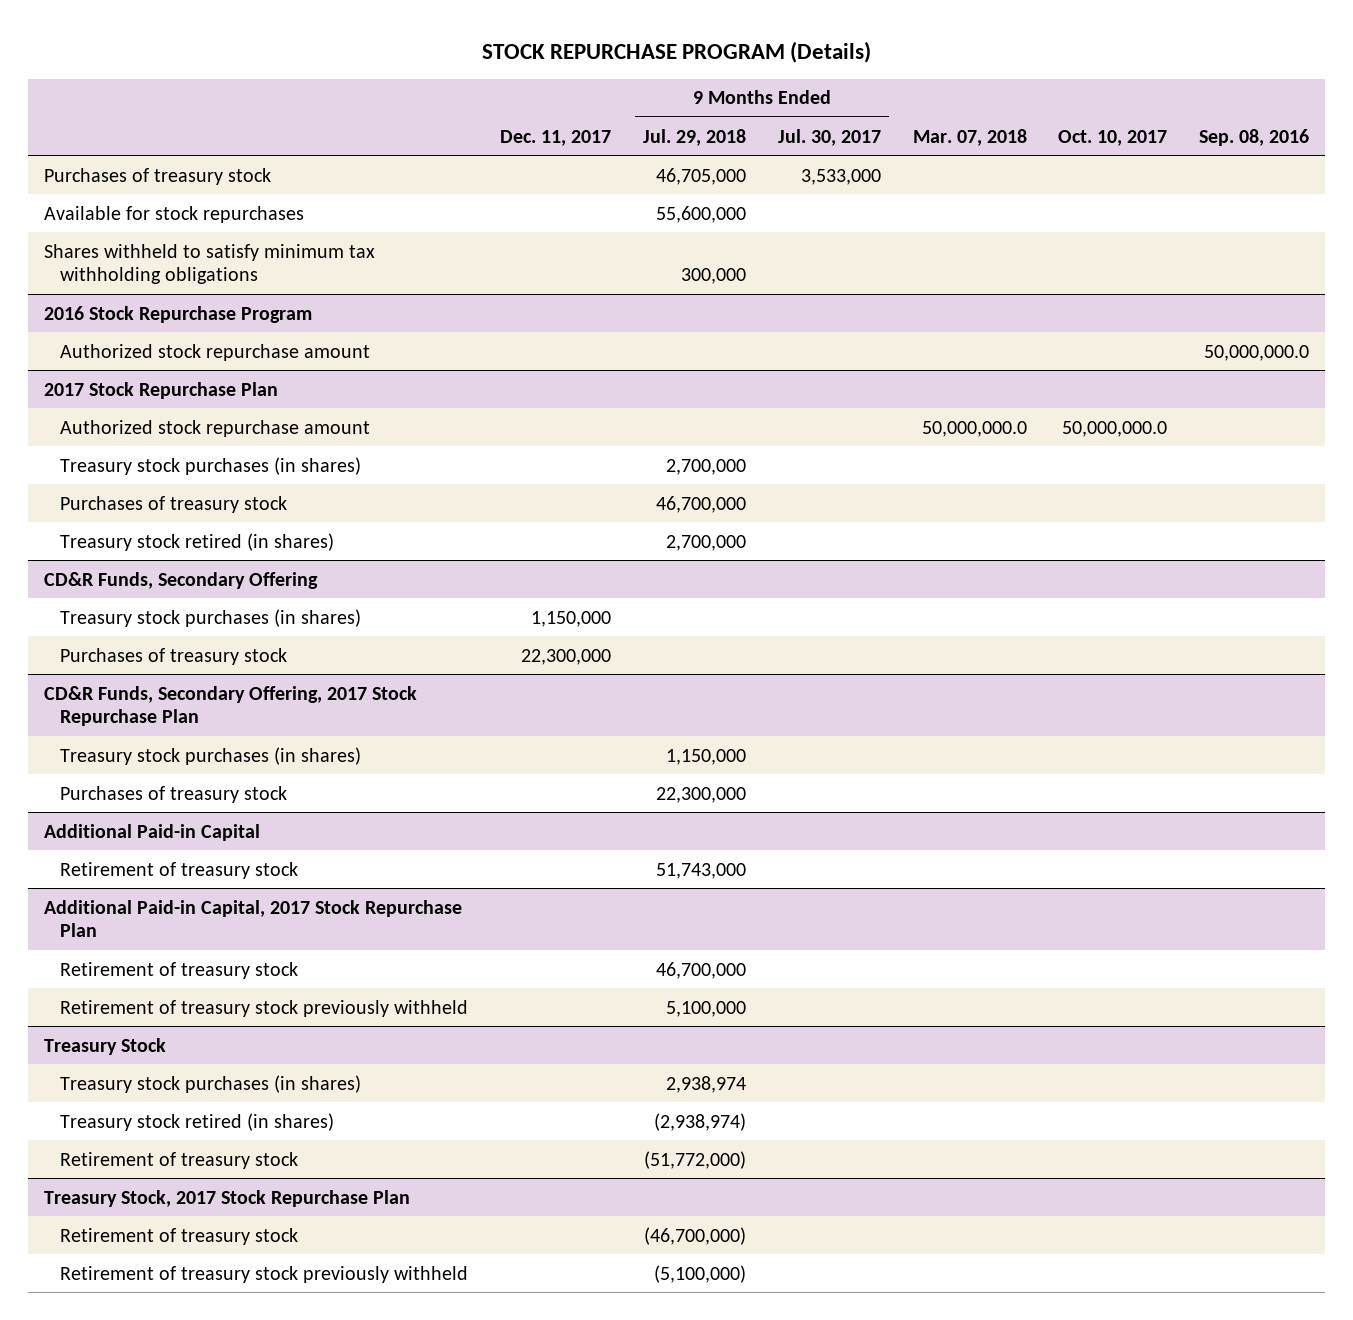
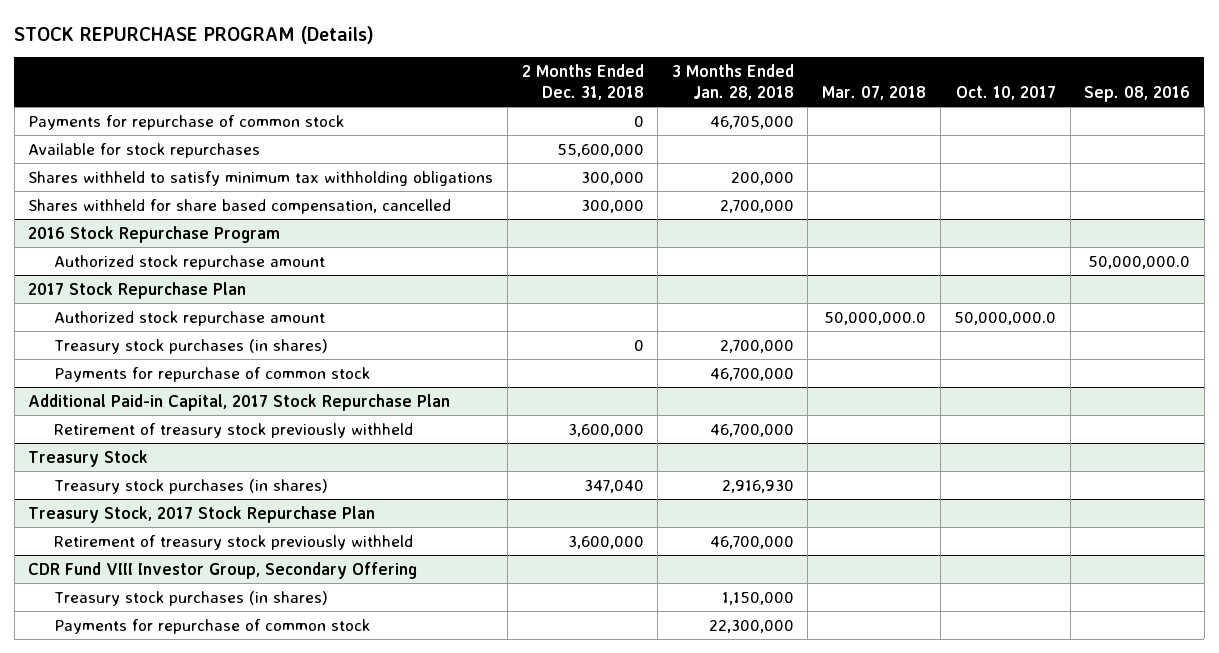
- | Dec. 11, 2017 | 9 Months Ended Jul. 29, 2018 | 9 Months Ended Jul. 30, 2017 | Mar. 07, 2018 | Oct. 10, 2017 | Sep. 08, 2016
+ | 2 Months Ended Dec. 31, 2018 | 3 Months Ended Jan. 28, 2018 | Mar. 07, 2018 | Oct. 10, 2017 | Sep. 08, 2016
- Purchases of treasury stock | | 46,705,000 | 3,533,000 | | |
+ Payments for repurchase of common stock | 0 | 46,705,000 | | |
+ Shares withheld for share based compensation, cancelled | 300,000 | 2,700,000 | | |
@ 2017 Stock Repurchase Plan
- Purchases of treasury stock | | 46,700,000 | | | |
- Treasury stock retired (in shares) | | 2,700,000 | | | |
- CD&R Funds, Secondary Offering
- Treasury stock purchases (in shares) | 1,150,000 | | | | |
- Purchases of treasury stock | 22,300,000 | | | | |
- CD&R Funds, Secondary Offering, 2017 Stock Repurchase Plan
- Treasury stock purchases (in shares) | | 1,150,000 | | | |
- Purchases of treasury stock | | 22,300,000 | | | |
- Additional Paid-in Capital
- Retirement of treasury stock | | 51,743,000 | | | |
@ 2017 Stock Repurchase Plan
+ Payments for repurchase of common stock | | 46,700,000 | | |
@ Additional Paid-in Capital, 2017 Stock Repurchase Plan
- Retirement of treasury stock | | 46,700,000 | | | |
@ Treasury Stock
- Treasury stock retired (in shares) | | (2,938,974) | | | |
- Retirement of treasury stock | | (51,772,000) | | | |
@ Treasury Stock, 2017 Stock Repurchase Plan
- Retirement of treasury stock | | (46,700,000) | | | |
+ CDR Fund VIII Investor Group, Secondary Offering
+ Treasury stock purchases (in shares) | | 1,150,000 | | |
+ Payments for repurchase of common stock | | 22,300,000 | | |

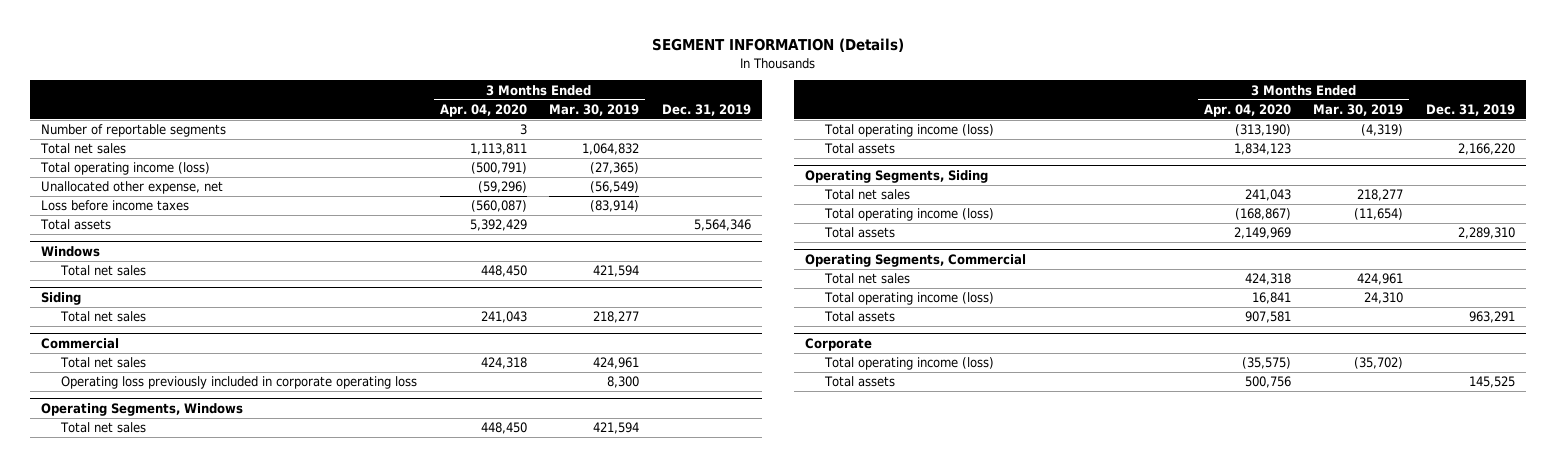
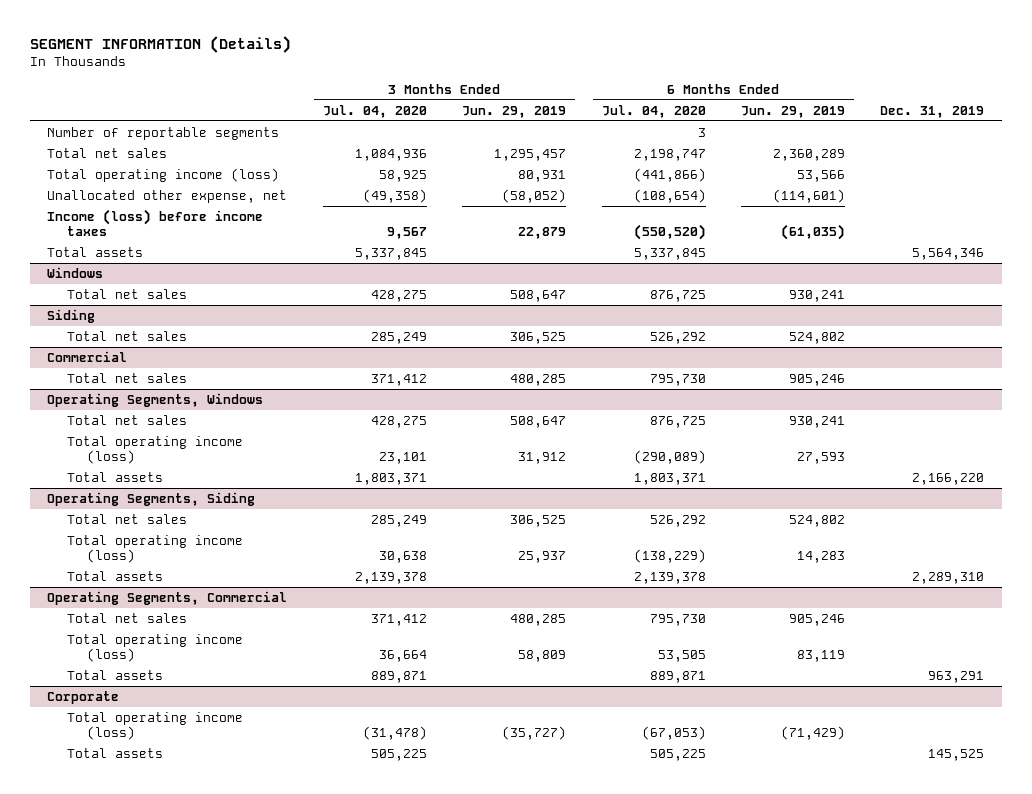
- | 3 Months Ended Apr. 04, 2020 | 3 Months Ended Mar. 30, 2019 | Dec. 31, 2019
+ | 3 Months Ended Jul. 04, 2020 | 3 Months Ended Jun. 29, 2019 | 6 Months Ended Jul. 04, 2020 | 6 Months Ended Jun. 29, 2019 | Dec. 31, 2019
- Loss before income taxes | (560,087) | (83,914) |
+ Income (loss) before income taxes | 9,567 | 22,879 | (550,520) | (61,035) |
@ Commercial
- Operating loss previously included in corporate operating loss | | 8,300 |

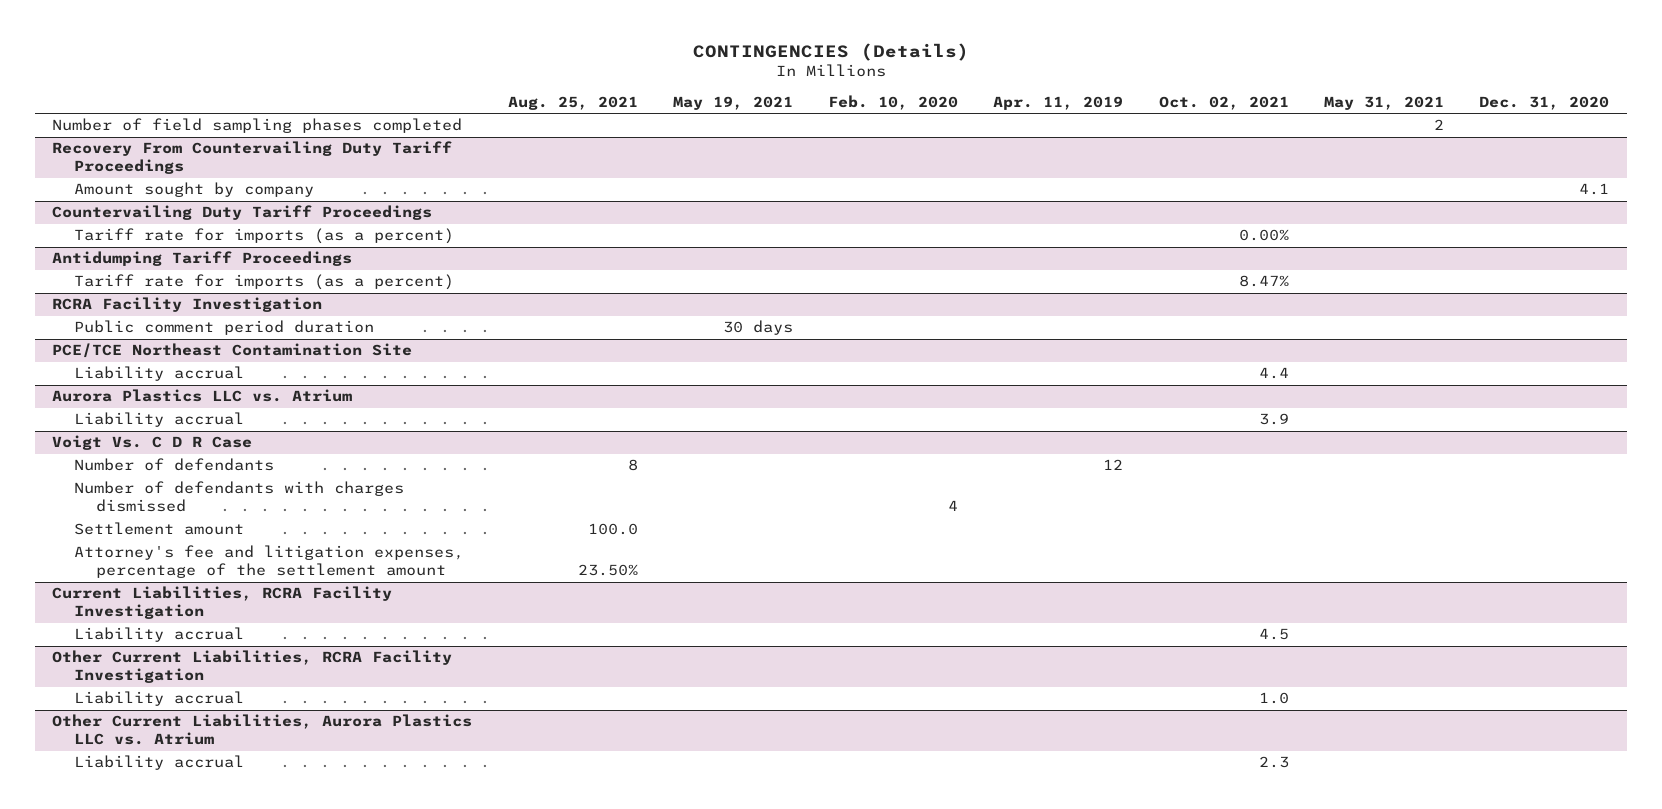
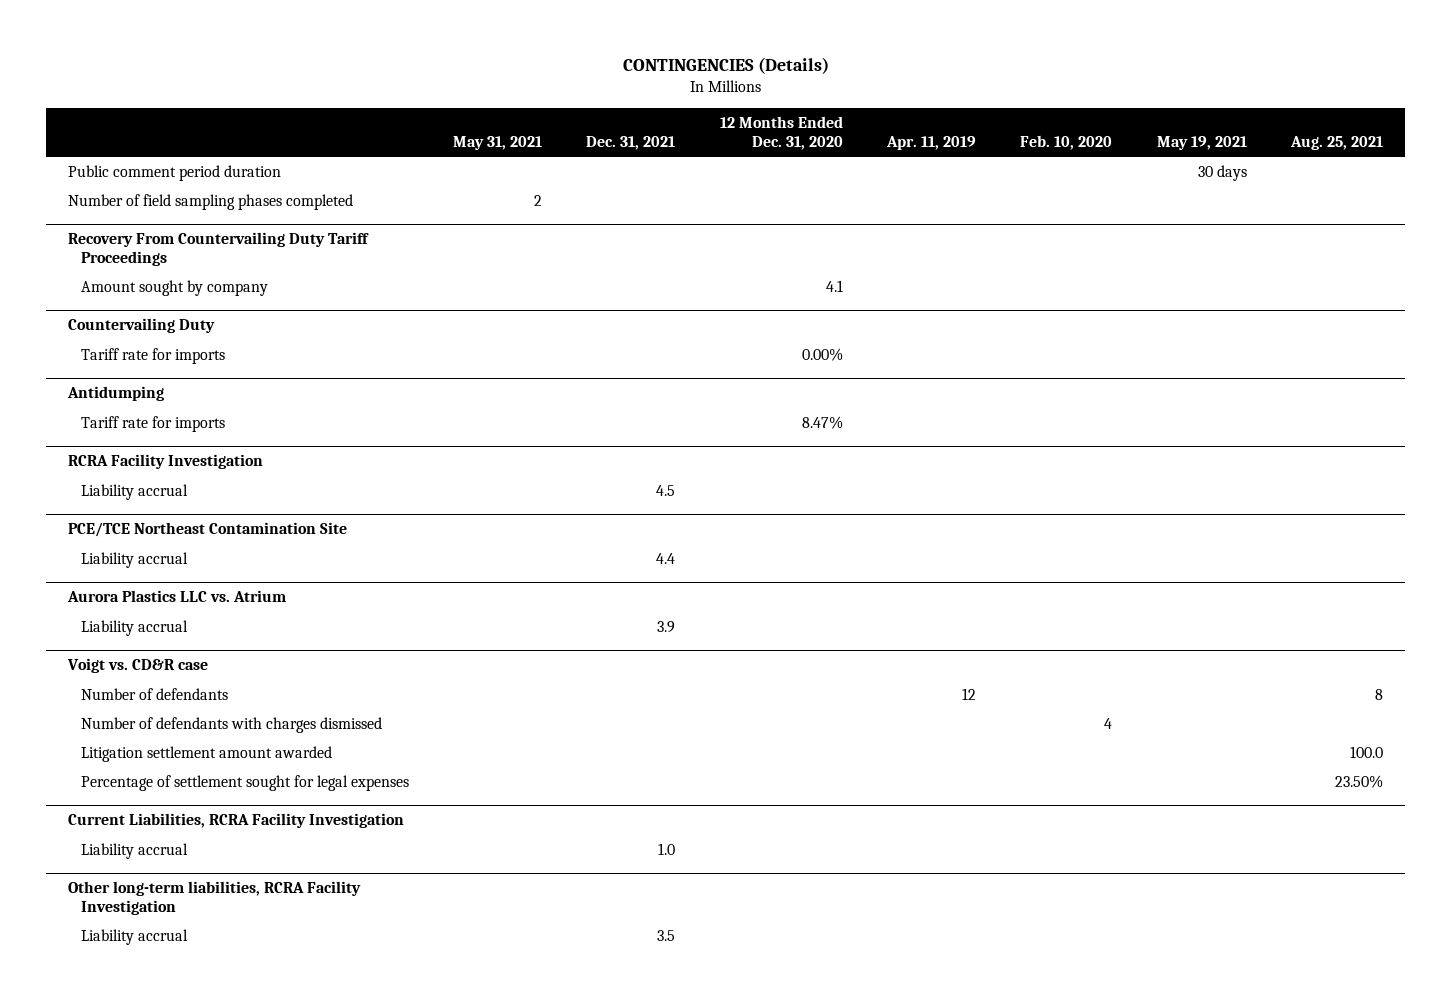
- | Aug. 25, 2021 | May 19, 2021 | Feb. 10, 2020 | Apr. 11, 2019 | Oct. 02, 2021 | May 31, 2021 | Dec. 31, 2020
+ | May 31, 2021 | Dec. 31, 2021 | 12 Months Ended Dec. 31, 2020 | Apr. 11, 2019 | Feb. 10, 2020 | May 19, 2021 | Aug. 25, 2021
+ Public comment period duration | | | | | | 30 days |
- Countervailing Duty Tariff Proceedings
- Tariff rate for imports (as a percent) | | | | | 0.00% | |
- Antidumping Tariff Proceedings
- Tariff rate for imports (as a percent) | | | | | 8.47% | |
+ Countervailing Duty
+ Tariff rate for imports | | | 0.00% | | | |
+ Antidumping
+ Tariff rate for imports | | | 8.47% | | | |
@ RCRA Facility Investigation
- Public comment period duration | | 30 days | | | | |
+ Liability accrual | | 4.5 | | | | |
- Voigt Vs. C D R Case
+ Voigt vs. CD&R case
- Settlement amount | 100.0 | | | | | |
- Attorney's fee and litigation expenses, percentage of the settlement amount | 23.50% | | | | | |
+ Litigation settlement amount awarded | | | | | | | 100.0
+ Percentage of settlement sought for legal expenses | | | | | | | 23.50%
- Other Current Liabilities, RCRA Facility Investigation
+ Other long-term liabilities, RCRA Facility Investigation
- Other Current Liabilities, Aurora Plastics LLC vs. Atrium
- Liability accrual | | | | | 2.3 | |

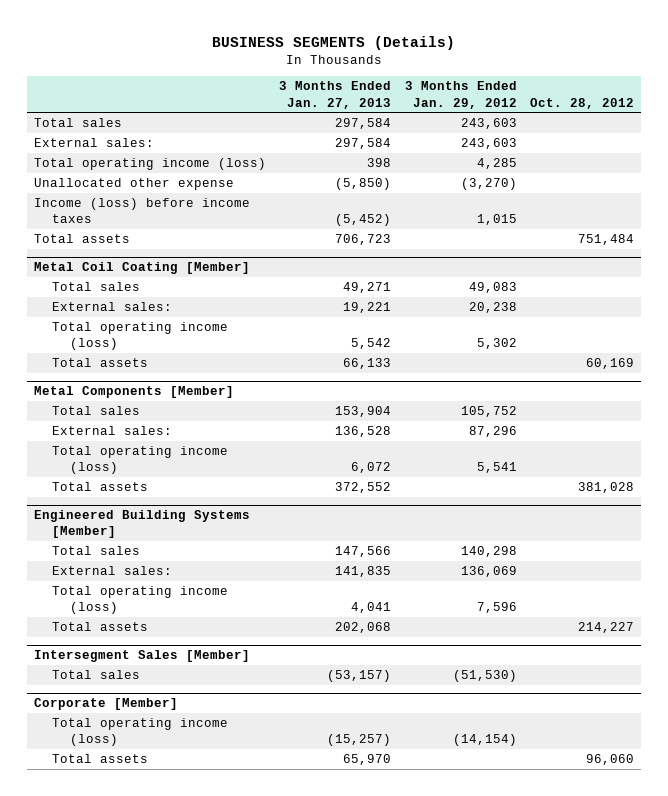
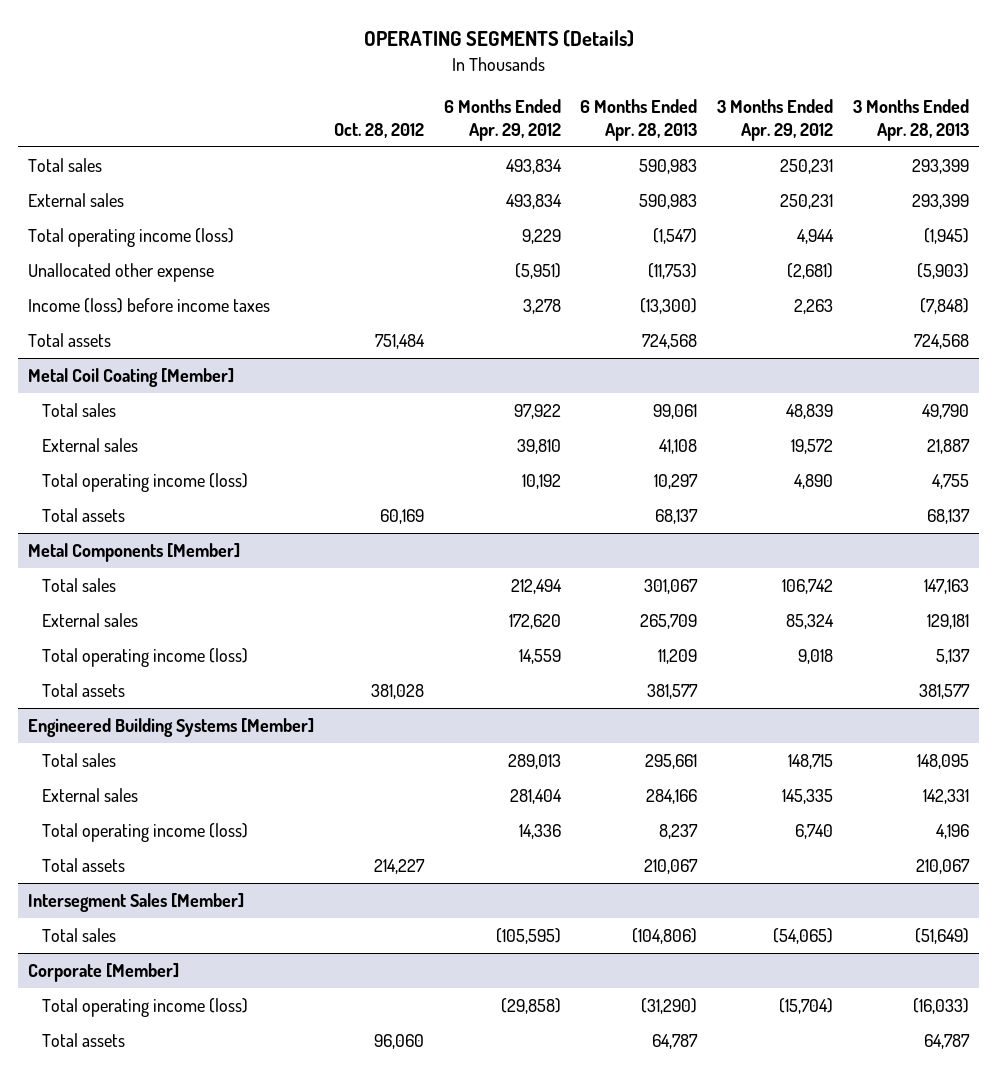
- BUSINESS SEGMENTS (Details)
+ OPERATING SEGMENTS (Details)
- | 3 Months Ended Jan. 27, 2013 | 3 Months Ended Jan. 29, 2012 | Oct. 28, 2012
+ | Oct. 28, 2012 | 6 Months Ended Apr. 29, 2012 | 6 Months Ended Apr. 28, 2013 | 3 Months Ended Apr. 29, 2012 | 3 Months Ended Apr. 28, 2013
- External sales: | 297,584 | 243,603 |
+ External sales | | 493,834 | 590,983 | 250,231 | 293,399
@ Metal Coil Coating [Member]
- External sales: | 19,221 | 20,238 |
+ External sales | | 39,810 | 41,108 | 19,572 | 21,887
@ Metal Components [Member]
- External sales: | 136,528 | 87,296 |
+ External sales | | 172,620 | 265,709 | 85,324 | 129,181
@ Engineered Building Systems [Member]
- External sales: | 141,835 | 136,069 |
+ External sales | | 281,404 | 284,166 | 145,335 | 142,331

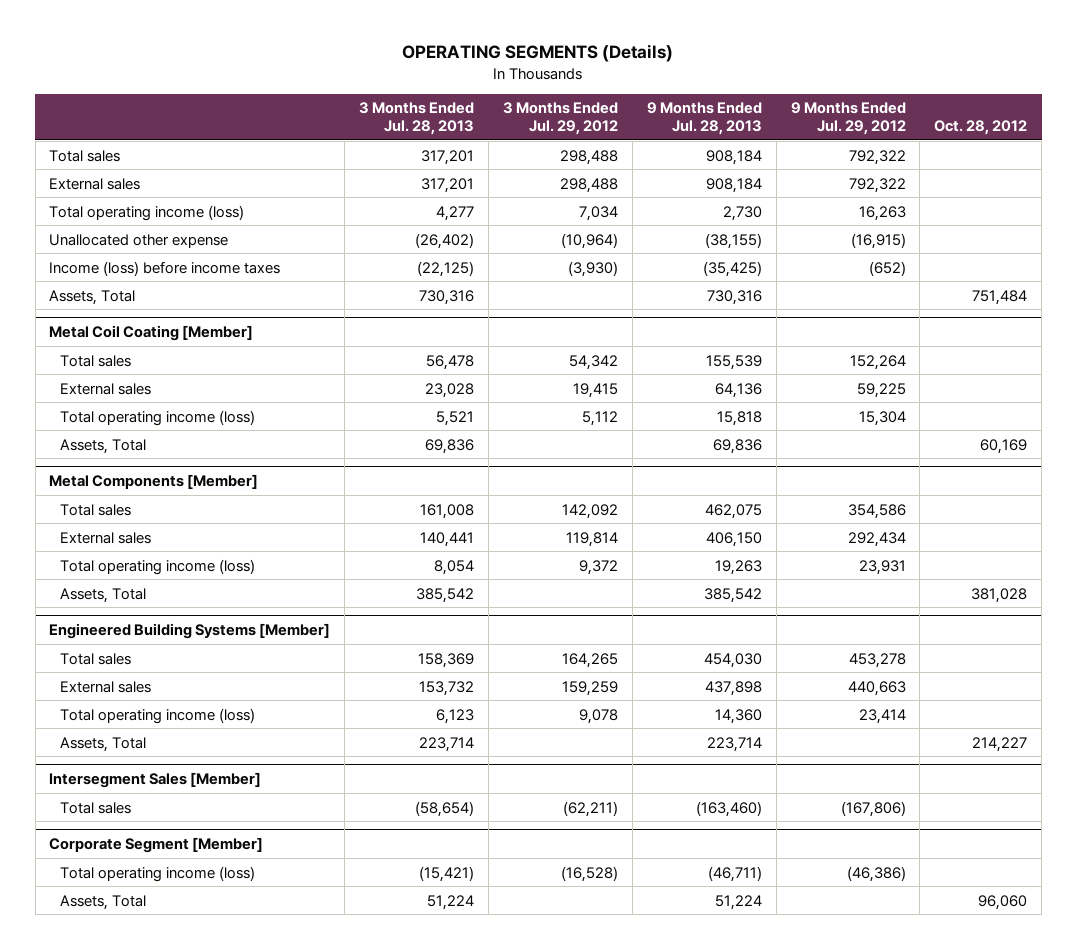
- | Oct. 28, 2012 | 6 Months Ended Apr. 29, 2012 | 6 Months Ended Apr. 28, 2013 | 3 Months Ended Apr. 29, 2012 | 3 Months Ended Apr. 28, 2013
+ | 3 Months Ended Jul. 28, 2013 | 3 Months Ended Jul. 29, 2012 | 9 Months Ended Jul. 28, 2013 | 9 Months Ended Jul. 29, 2012 | Oct. 28, 2012
- Total assets | 751,484 | | 724,568 | | 724,568
+ Assets, Total | 730,316 | | 730,316 | | 751,484
@ Metal Coil Coating [Member]
- Total assets | 60,169 | | 68,137 | | 68,137
+ Assets, Total | 69,836 | | 69,836 | | 60,169
@ Metal Components [Member]
- Total assets | 381,028 | | 381,577 | | 381,577
+ Assets, Total | 385,542 | | 385,542 | | 381,028
@ Engineered Building Systems [Member]
- Total assets | 214,227 | | 210,067 | | 210,067
+ Assets, Total | 223,714 | | 223,714 | | 214,227
- Corporate [Member]
+ Corporate Segment [Member]
- Total assets | 96,060 | | 64,787 | | 64,787
+ Assets, Total | 51,224 | | 51,224 | | 96,060

